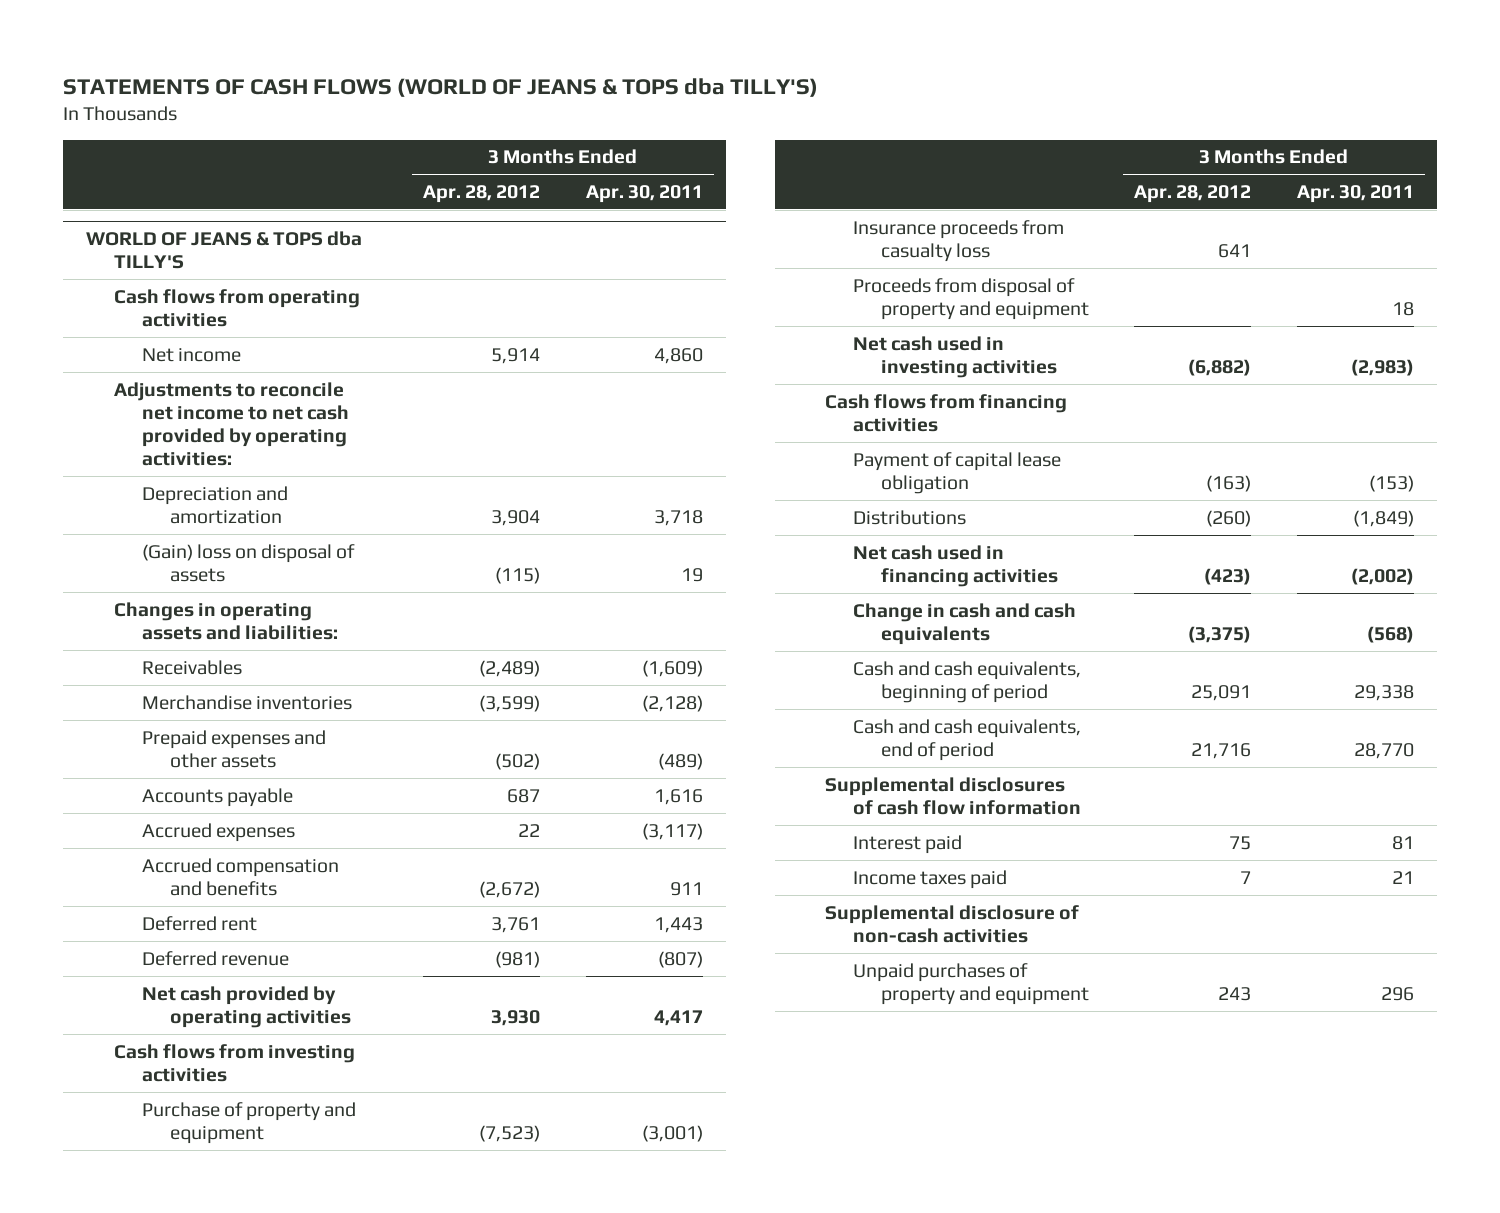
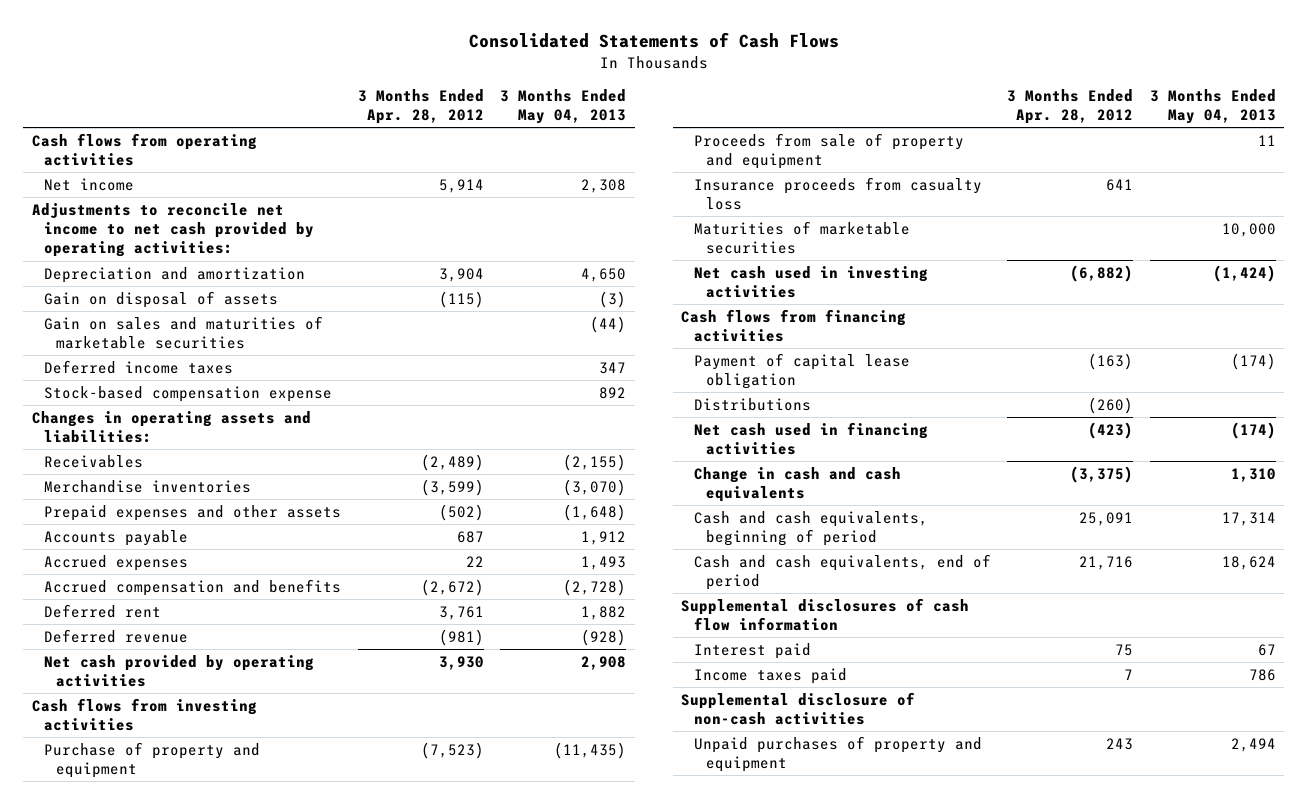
- STATEMENTS OF CASH FLOWS (WORLD OF JEANS & TOPS dba TILLY'S)
+ Consolidated Statements of Cash Flows
- | 3 Months Ended Apr. 28, 2012 | 3 Months Ended Apr. 30, 2011
+ | 3 Months Ended Apr. 28, 2012 | 3 Months Ended May 04, 2013
- WORLD OF JEANS & TOPS dba TILLY'S
- (Gain) loss on disposal of assets | (115) | 19
+ Gain on disposal of assets | (115) | (3)
+ Gain on sales and maturities of marketable securities | | (44)
+ Deferred income taxes | | 347
+ Stock-based compensation expense | | 892
+ Proceeds from sale of property and equipment | | 11
- Proceeds from disposal of property and equipment | | 18
+ Maturities of marketable securities | | 10,000

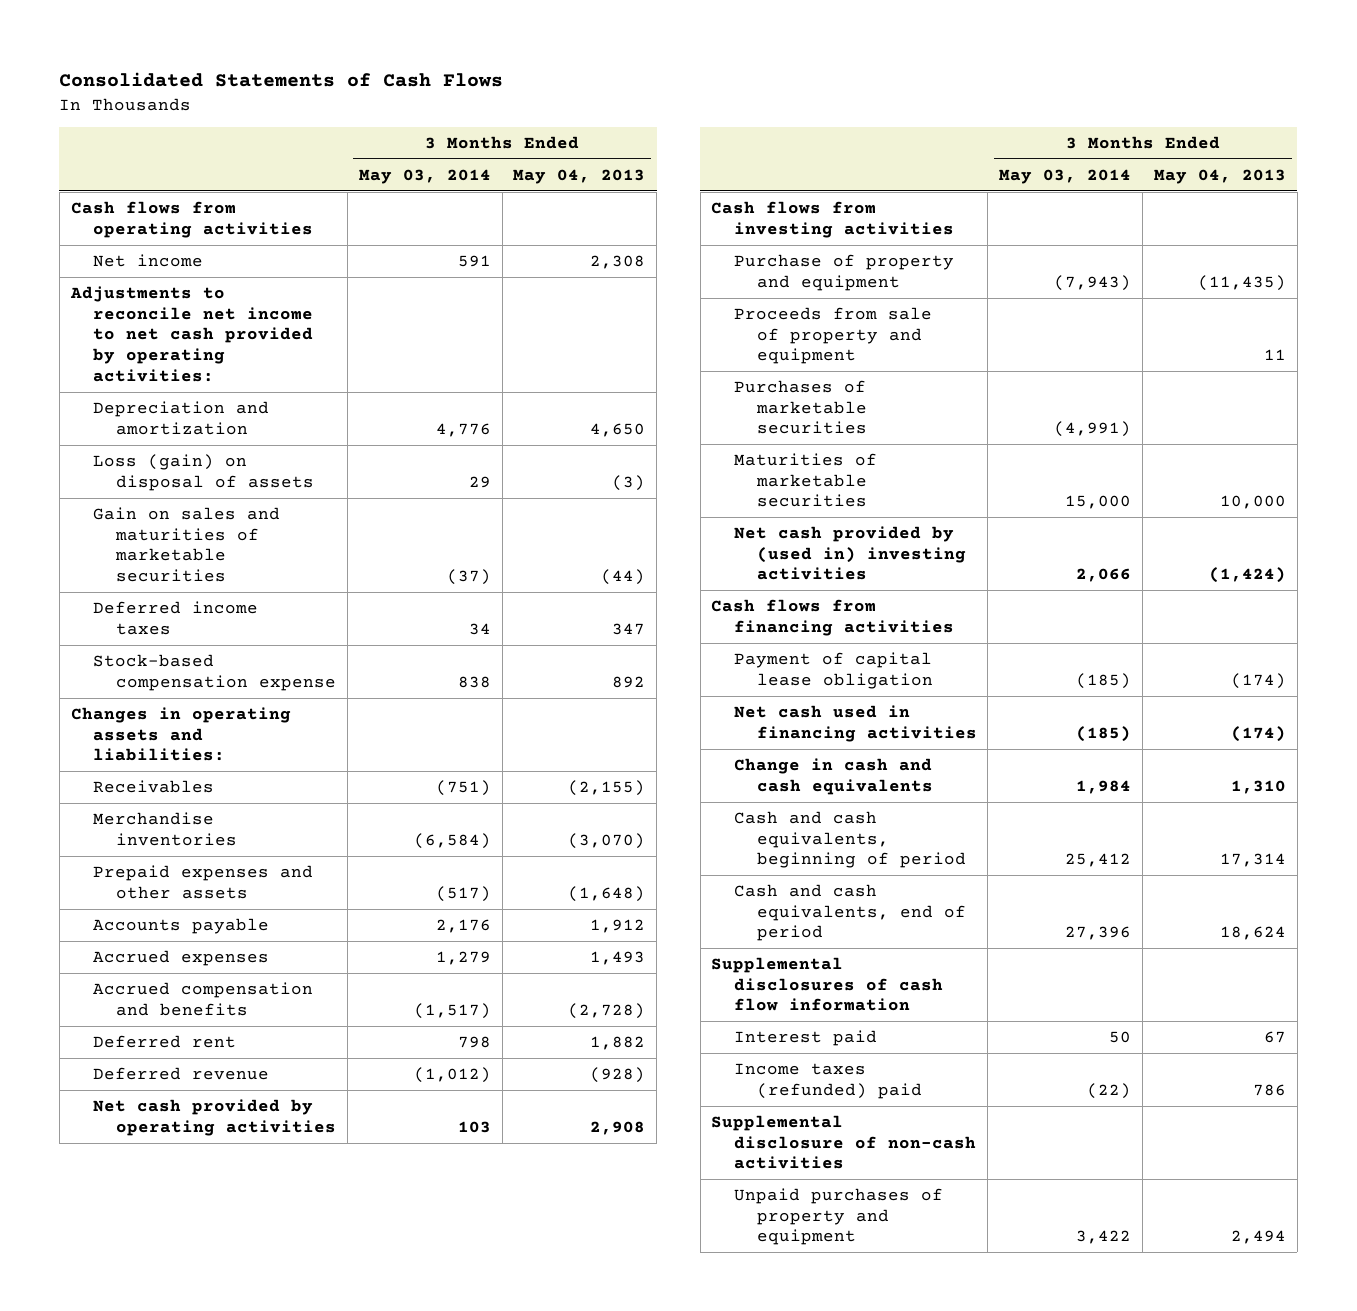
- | 3 Months Ended Apr. 28, 2012 | 3 Months Ended May 04, 2013
+ | 3 Months Ended May 03, 2014 | 3 Months Ended May 04, 2013
- Gain on disposal of assets | (115) | (3)
+ Loss (gain) on disposal of assets | 29 | (3)
- Insurance proceeds from casualty loss | 641 |
+ Purchases of marketable securities | (4,991) |
- Net cash used in investing activities | (6,882) | (1,424)
+ Net cash provided by (used in) investing activities | 2,066 | (1,424)
- Distributions | (260) |
- Income taxes paid | 7 | 786
+ Income taxes (refunded) paid | (22) | 786

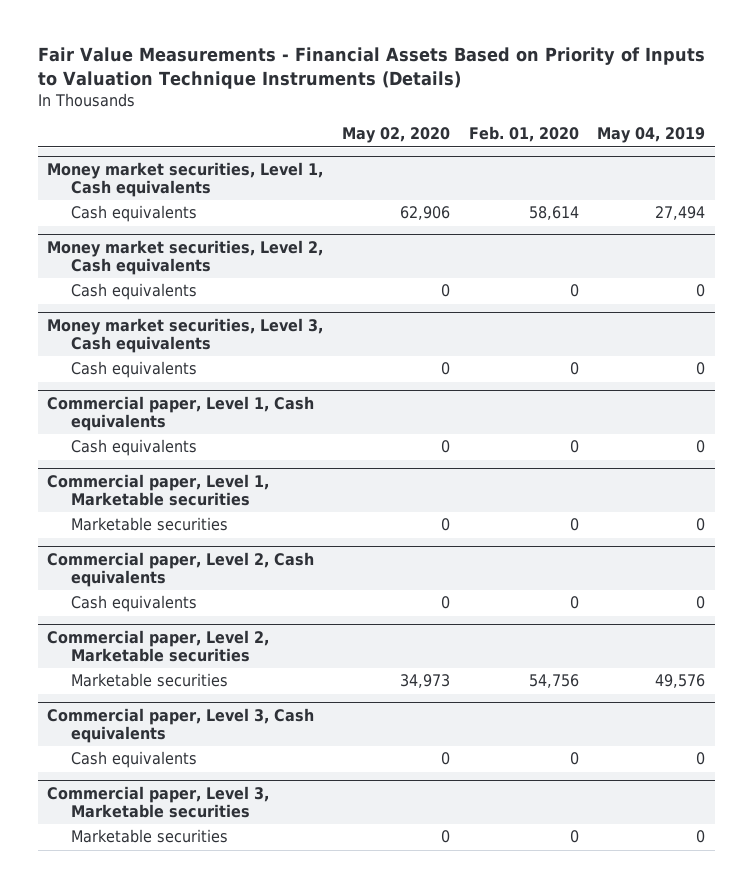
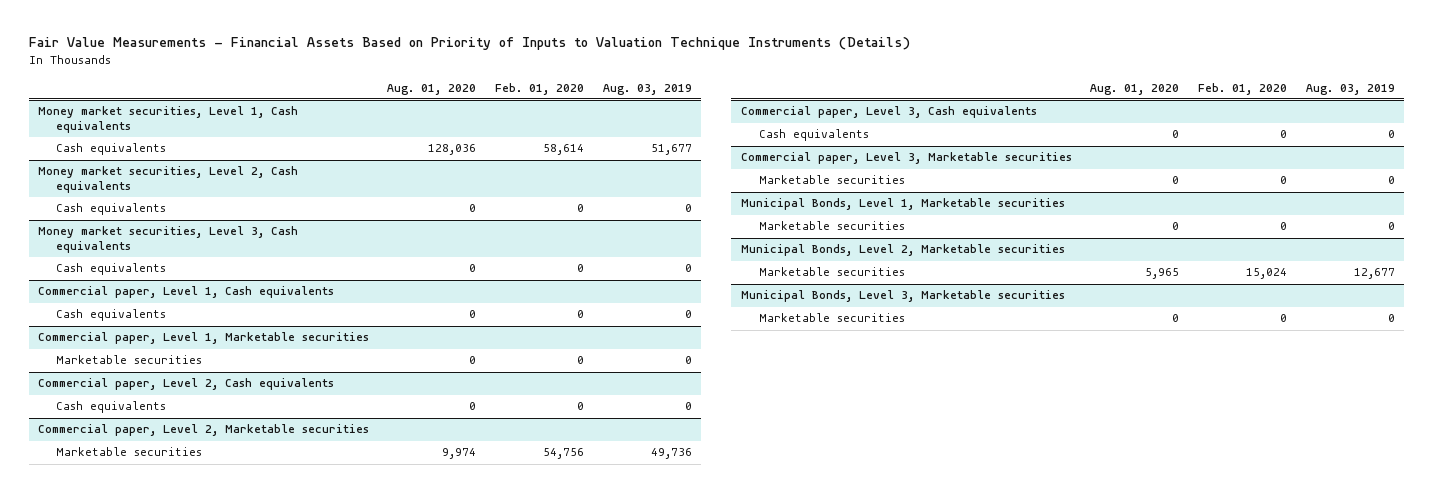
- | May 02, 2020 | Feb. 01, 2020 | May 04, 2019
+ | Aug. 01, 2020 | Feb. 01, 2020 | Aug. 03, 2019
+ Municipal Bonds, Level 1, Marketable securities
+ Marketable securities | 0 | 0 | 0
+ Municipal Bonds, Level 2, Marketable securities
+ Marketable securities | 5,965 | 15,024 | 12,677
+ Municipal Bonds, Level 3, Marketable securities
+ Marketable securities | 0 | 0 | 0

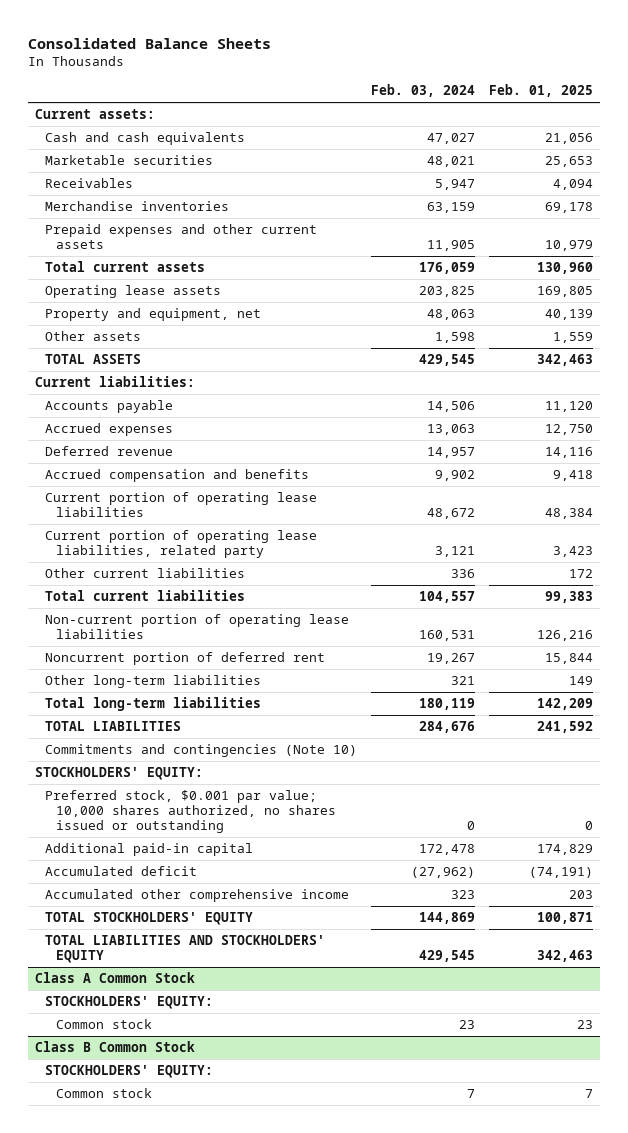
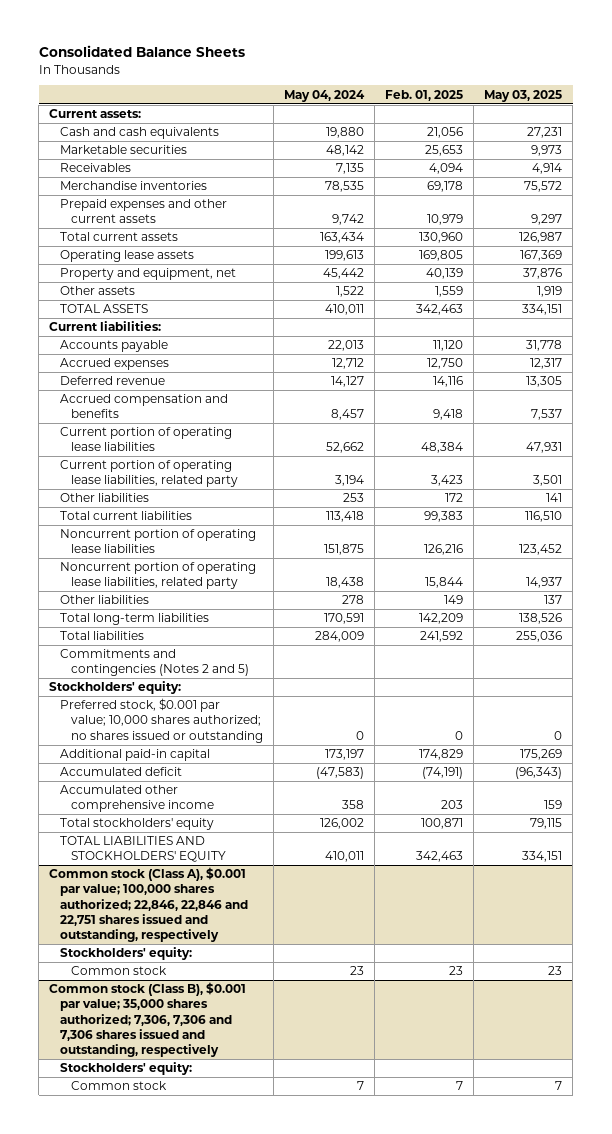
- | Feb. 03, 2024 | Feb. 01, 2025
+ | May 04, 2024 | Feb. 01, 2025 | May 03, 2025
- Other current liabilities | 336 | 172
+ Other liabilities | 253 | 172 | 141
- Non-current portion of operating lease liabilities | 160,531 | 126,216
- Noncurrent portion of deferred rent | 19,267 | 15,844
- Other long-term liabilities | 321 | 149
+ Noncurrent portion of operating lease liabilities | 151,875 | 126,216 | 123,452
+ Noncurrent portion of operating lease liabilities, related party | 18,438 | 15,844 | 14,937
+ Other liabilities | 278 | 149 | 137
- TOTAL LIABILITIES | 284,676 | 241,592
- Commitments and contingencies (Note 10)
- STOCKHOLDERS' EQUITY:
- Preferred stock, $0.001 par value; 10,000 shares authorized, no shares issued or outstanding | 0 | 0
+ Total liabilities | 284,009 | 241,592 | 255,036
+ Commitments and contingencies (Notes 2 and 5)
+ Stockholders' equity:
+ Preferred stock, $0.001 par value; 10,000 shares authorized; no shares issued or outstanding | 0 | 0 | 0
- TOTAL STOCKHOLDERS' EQUITY | 144,869 | 100,871
+ Total stockholders' equity | 126,002 | 100,871 | 79,115
- Class A Common Stock
- STOCKHOLDERS' EQUITY:
+ Common stock (Class A), $0.001 par value; 100,000 shares authorized; 22,846, 22,846 and 22,751 shares issued and outstanding, respectively
+ Stockholders' equity:
- Class B Common Stock
- STOCKHOLDERS' EQUITY:
+ Common stock (Class B), $0.001 par value; 35,000 shares authorized; 7,306, 7,306 and 7,306 shares issued and outstanding, respectively
+ Stockholders' equity:

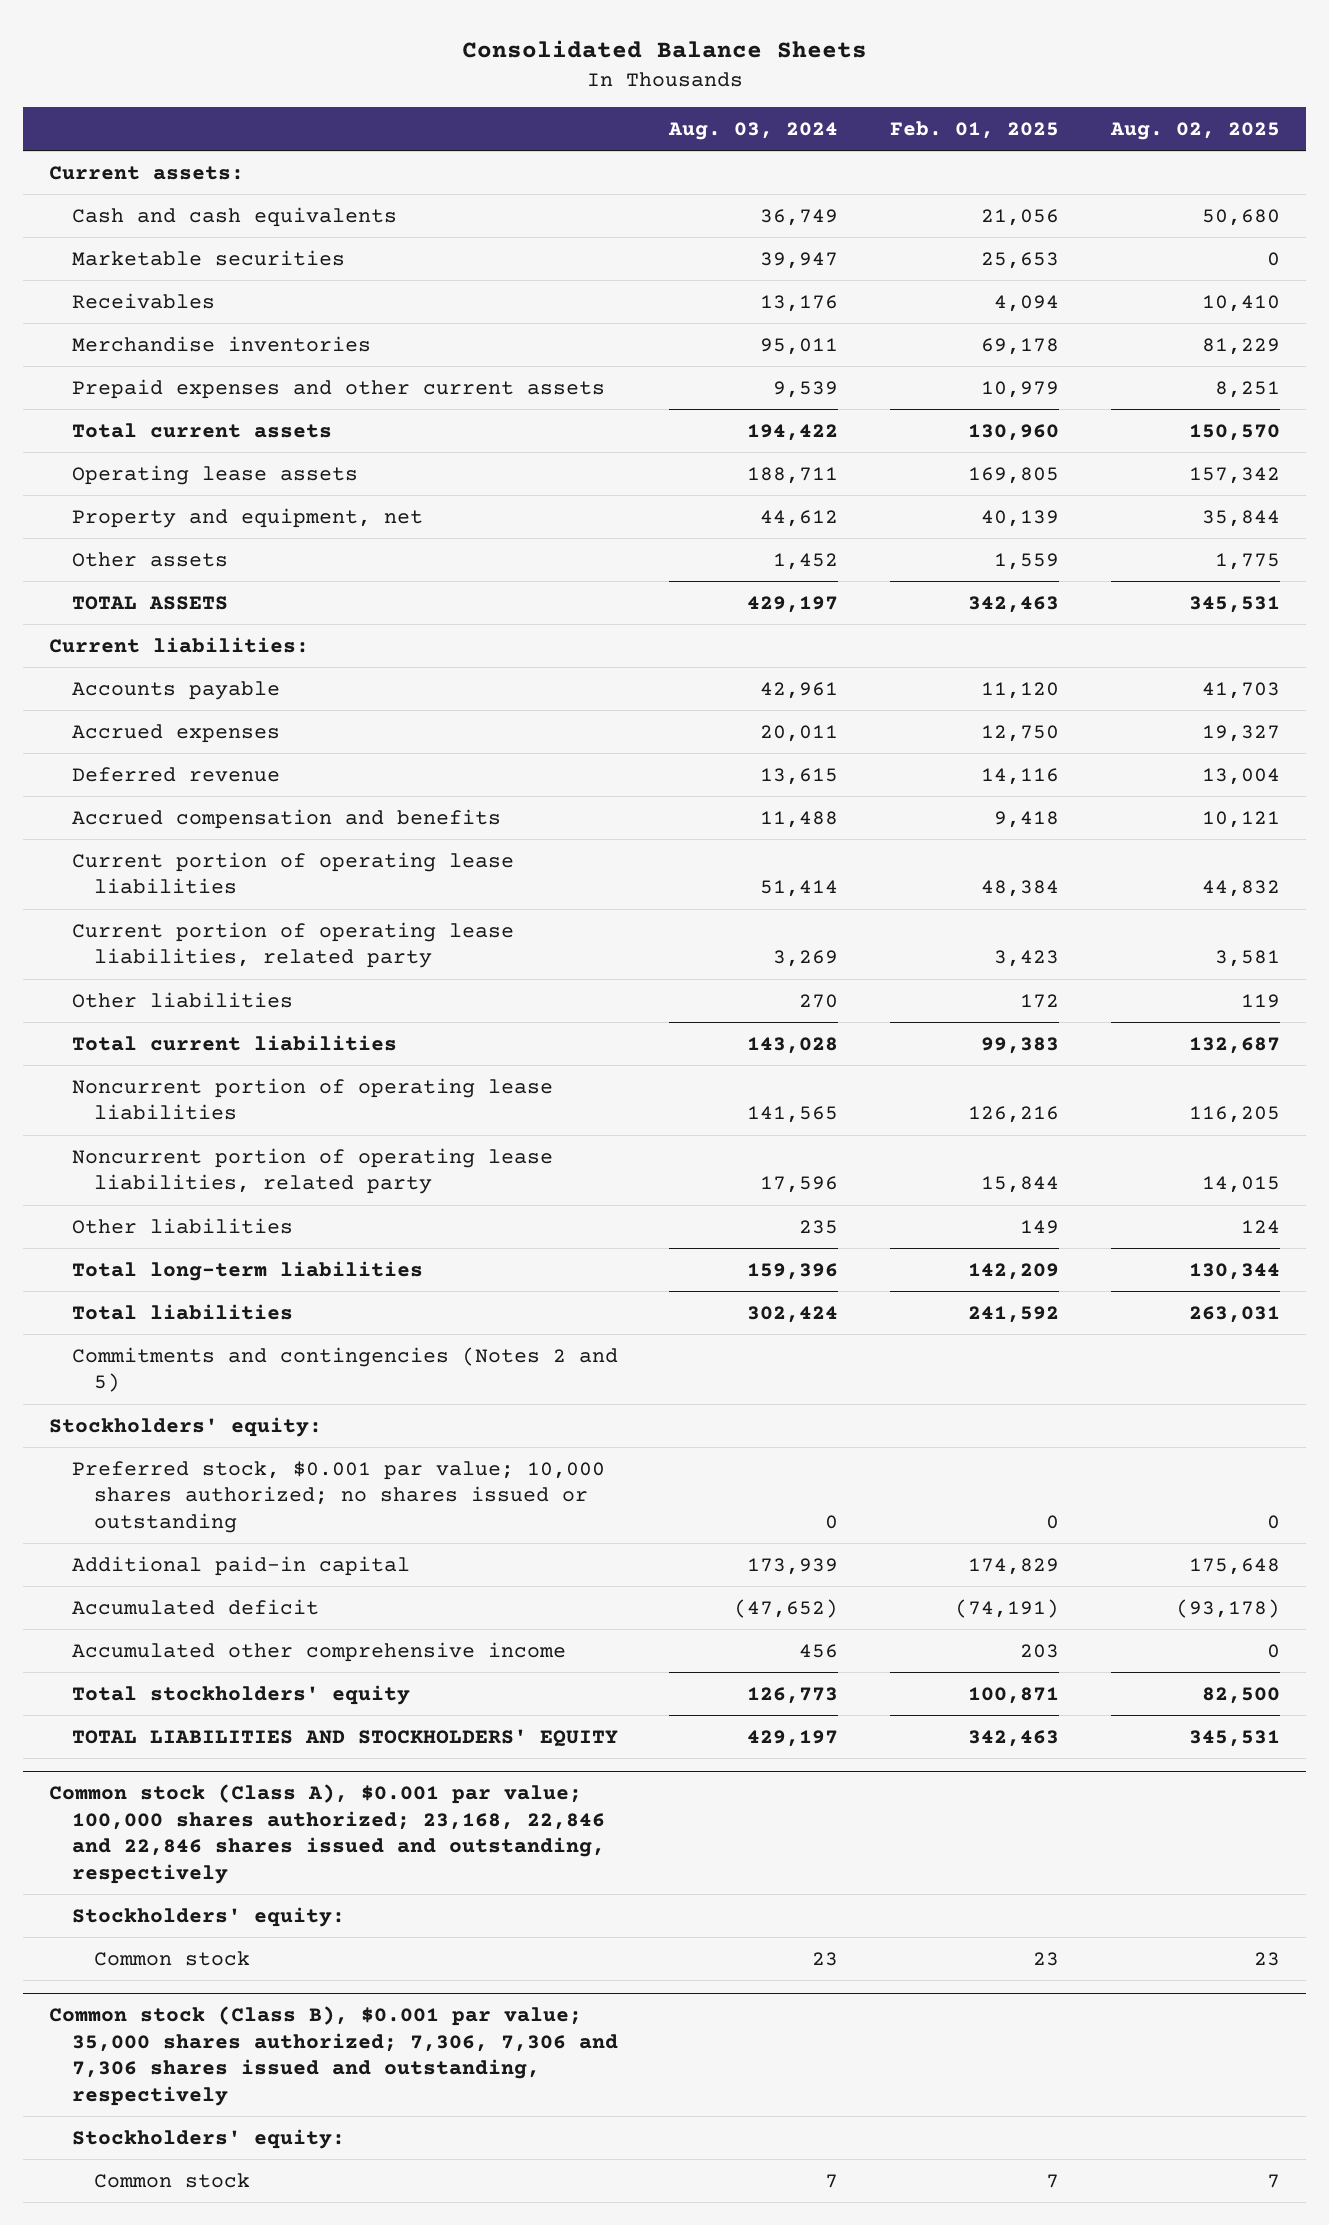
- | May 04, 2024 | Feb. 01, 2025 | May 03, 2025
+ | Aug. 03, 2024 | Feb. 01, 2025 | Aug. 02, 2025
- Common stock (Class A), $0.001 par value; 100,000 shares authorized; 22,846, 22,846 and 22,751 shares issued and outstanding, respectively
+ Common stock (Class A), $0.001 par value; 100,000 shares authorized; 23,168, 22,846 and 22,846 shares issued and outstanding, respectively

